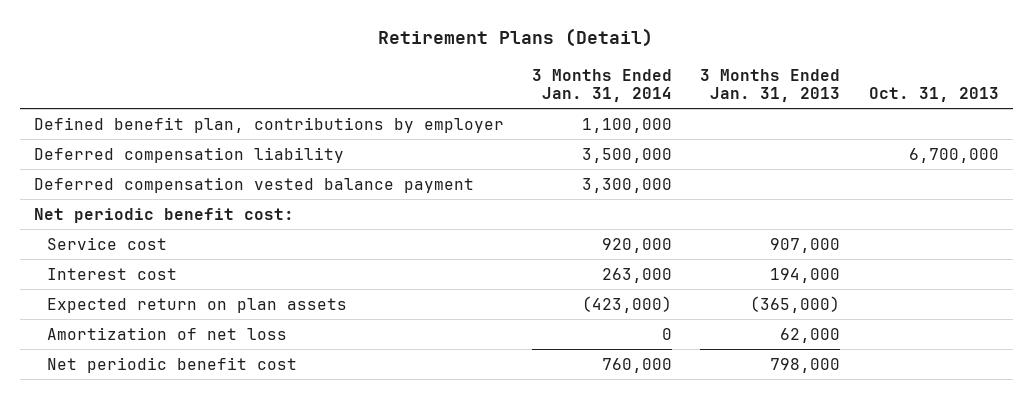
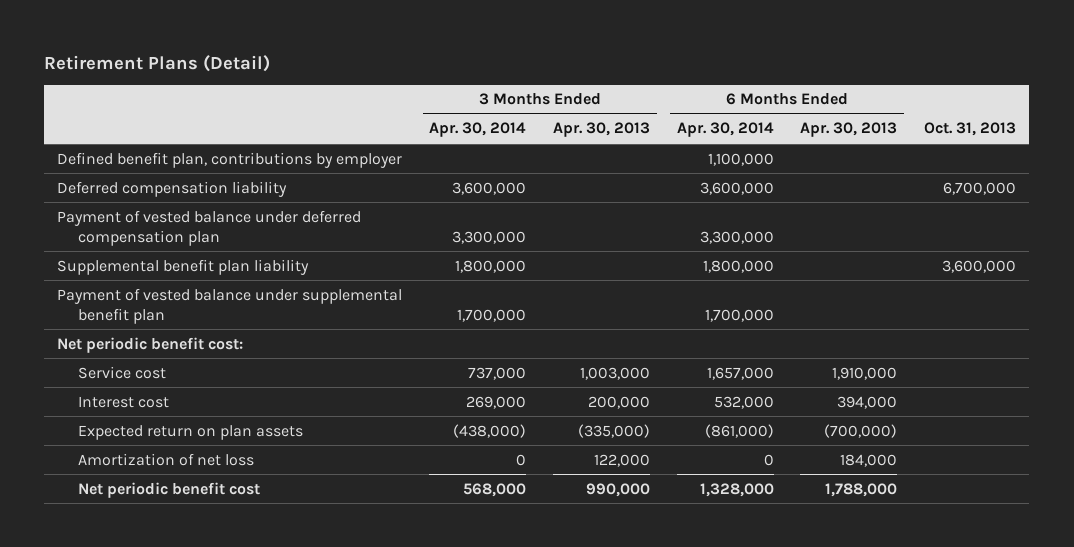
- | 3 Months Ended Jan. 31, 2014 | 3 Months Ended Jan. 31, 2013 | Oct. 31, 2013
+ | 3 Months Ended Apr. 30, 2014 | 3 Months Ended Apr. 30, 2013 | 6 Months Ended Apr. 30, 2014 | 6 Months Ended Apr. 30, 2013 | Oct. 31, 2013
- Deferred compensation vested balance payment | 3,300,000 | |
+ Payment of vested balance under deferred compensation plan | 3,300,000 | | 3,300,000 | |
+ Supplemental benefit plan liability | 1,800,000 | | 1,800,000 | | 3,600,000
+ Payment of vested balance under supplemental benefit plan | 1,700,000 | | 1,700,000 | |

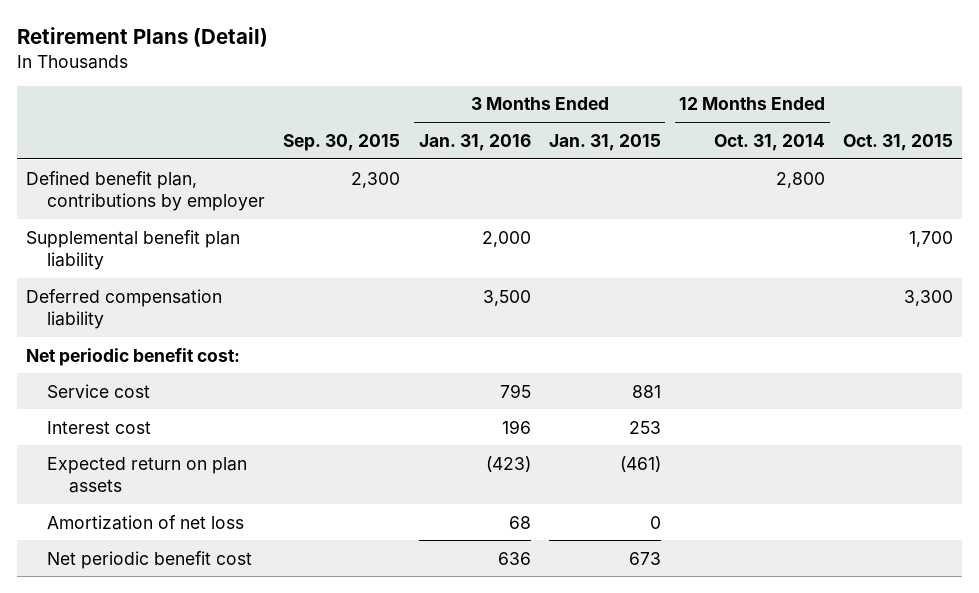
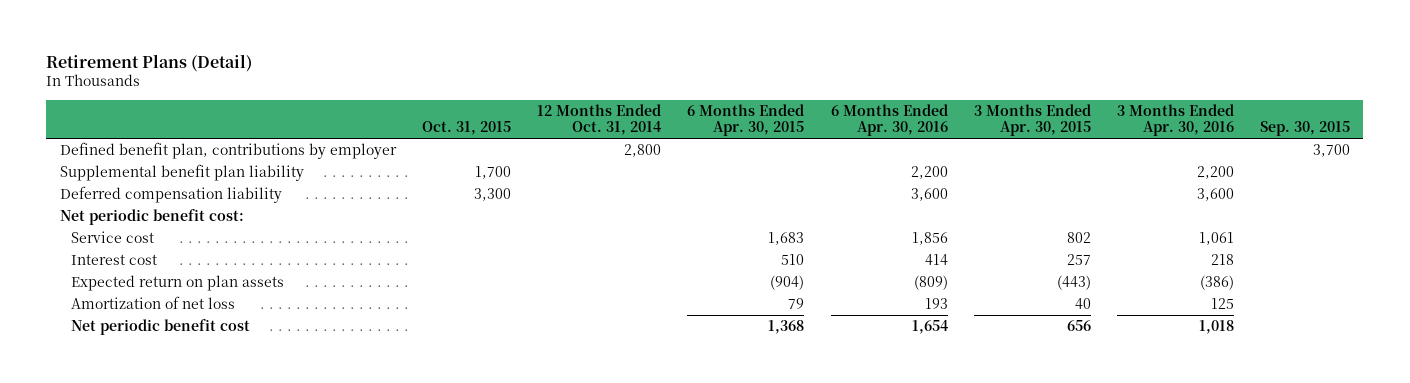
- | Sep. 30, 2015 | 3 Months Ended Jan. 31, 2016 | 3 Months Ended Jan. 31, 2015 | 12 Months Ended Oct. 31, 2014 | Oct. 31, 2015
+ | Oct. 31, 2015 | 12 Months Ended Oct. 31, 2014 | 6 Months Ended Apr. 30, 2015 | 6 Months Ended Apr. 30, 2016 | 3 Months Ended Apr. 30, 2015 | 3 Months Ended Apr. 30, 2016 | Sep. 30, 2015
- Defined benefit plan, contributions by employer | 2,300 | | | 2,800 |
+ Defined benefit plan, contributions by employer | | 2,800 | | | | | 3,700

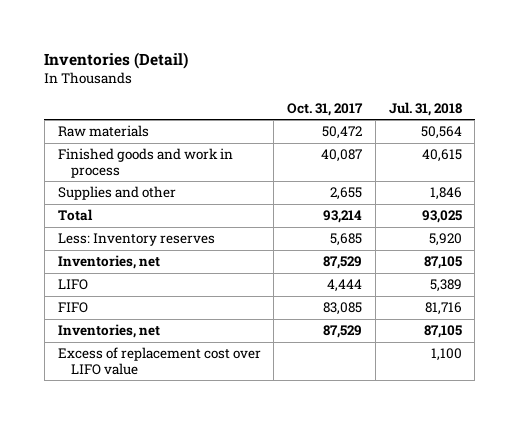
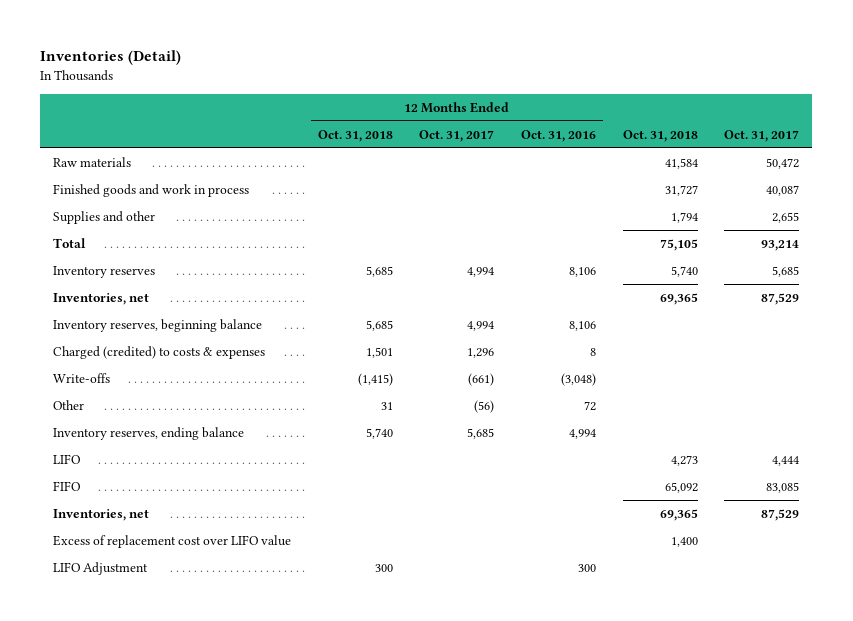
- | Oct. 31, 2017 | Jul. 31, 2018
+ | 12 Months Ended Oct. 31, 2018 | 12 Months Ended Oct. 31, 2017 | 12 Months Ended Oct. 31, 2016 | Oct. 31, 2018 | Oct. 31, 2017
- Less: Inventory reserves | 5,685 | 5,920
+ Inventory reserves | 5,685 | 4,994 | 8,106 | 5,740 | 5,685
+ Inventory reserves, beginning balance | 5,685 | 4,994 | 8,106 | |
+ Charged (credited) to costs & expenses | 1,501 | 1,296 | 8 | |
+ Write-offs | (1,415) | (661) | (3,048) | |
+ Other | 31 | (56) | 72 | |
+ Inventory reserves, ending balance | 5,740 | 5,685 | 4,994 | |
+ LIFO Adjustment | 300 | | 300 | |

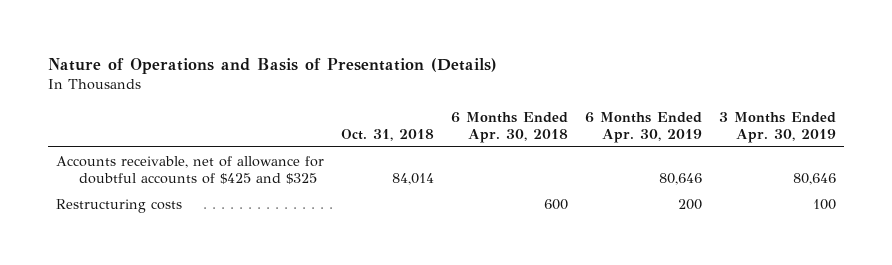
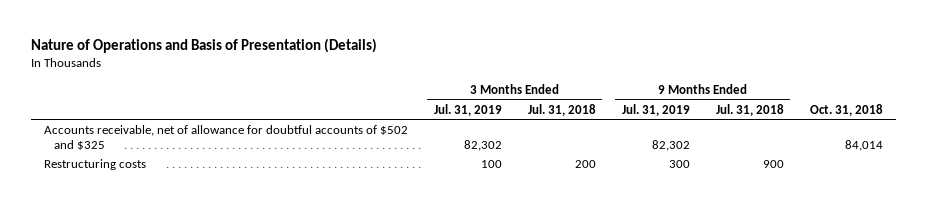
- | Oct. 31, 2018 | 6 Months Ended Apr. 30, 2018 | 6 Months Ended Apr. 30, 2019 | 3 Months Ended Apr. 30, 2019
+ | 3 Months Ended Jul. 31, 2019 | 3 Months Ended Jul. 31, 2018 | 9 Months Ended Jul. 31, 2019 | 9 Months Ended Jul. 31, 2018 | Oct. 31, 2018
- Accounts receivable, net of allowance for doubtful accounts of $425 and $325 | 84,014 | | 80,646 | 80,646
+ Accounts receivable, net of allowance for doubtful accounts of $502 and $325 | 82,302 | | 82,302 | | 84,014

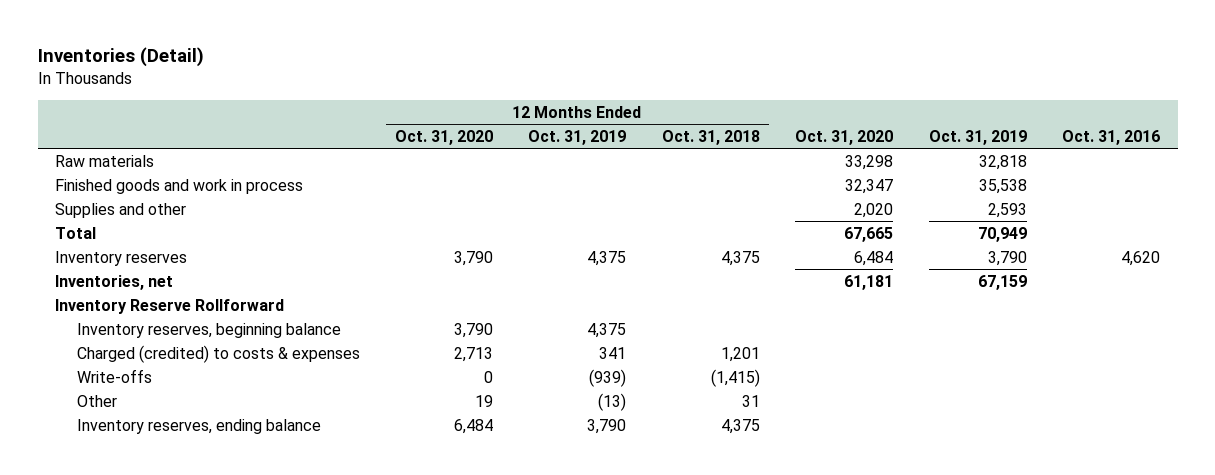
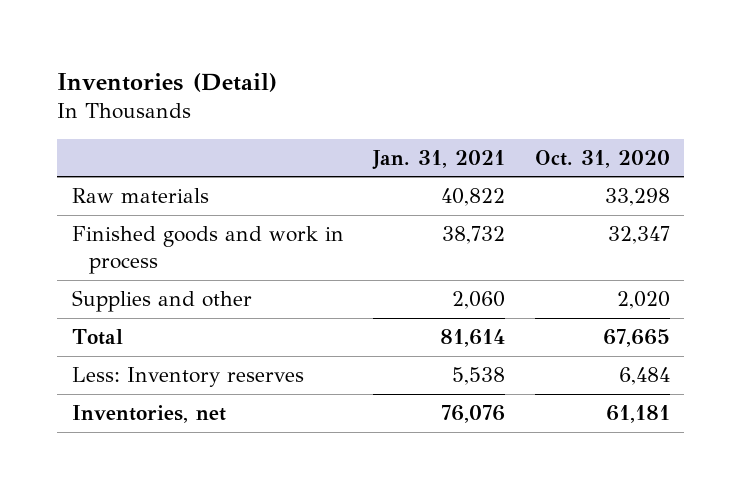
- | 12 Months Ended Oct. 31, 2020 | 12 Months Ended Oct. 31, 2019 | 12 Months Ended Oct. 31, 2018 | Oct. 31, 2020 | Oct. 31, 2019 | Oct. 31, 2016
+ | Jan. 31, 2021 | Oct. 31, 2020
- Inventory reserves | 3,790 | 4,375 | 4,375 | 6,484 | 3,790 | 4,620
+ Less: Inventory reserves | 5,538 | 6,484
- Inventory Reserve Rollforward
- Inventory reserves, beginning balance | 3,790 | 4,375 | | | |
- Charged (credited) to costs & expenses | 2,713 | 341 | 1,201 | | |
- Write-offs | 0 | (939) | (1,415) | | |
- Other | 19 | (13) | 31 | | |
- Inventory reserves, ending balance | 6,484 | 3,790 | 4,375 | | |

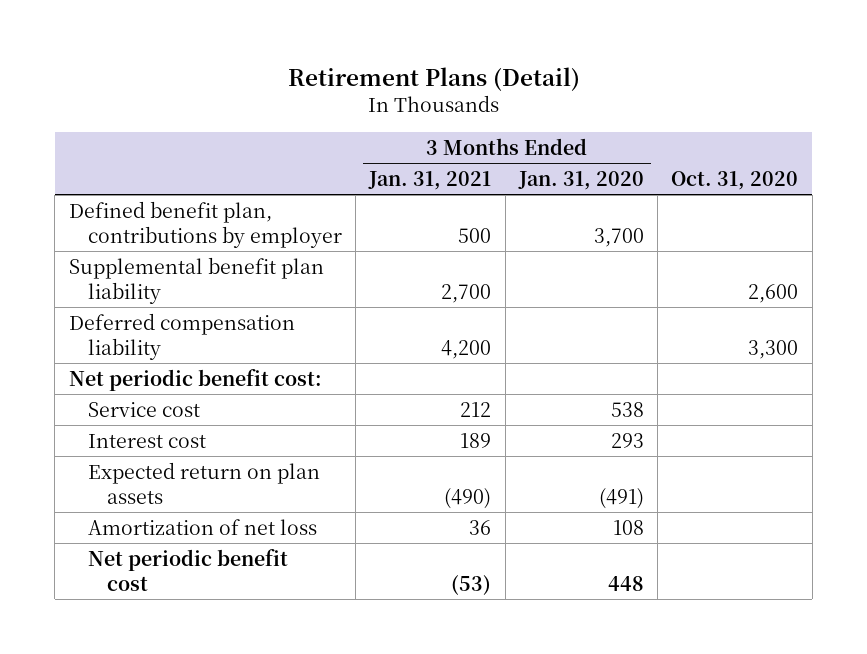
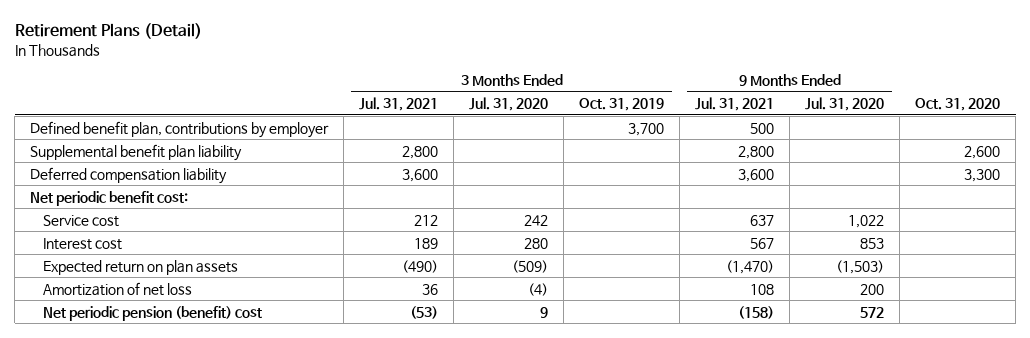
- | 3 Months Ended Jan. 31, 2021 | 3 Months Ended Jan. 31, 2020 | Oct. 31, 2020
+ | 3 Months Ended Jul. 31, 2021 | 3 Months Ended Jul. 31, 2020 | 3 Months Ended Oct. 31, 2019 | 9 Months Ended Jul. 31, 2021 | 9 Months Ended Jul. 31, 2020 | Oct. 31, 2020
- Net periodic benefit cost | (53) | 448 |
+ Net periodic pension (benefit) cost | (53) | 9 | | (158) | 572 |

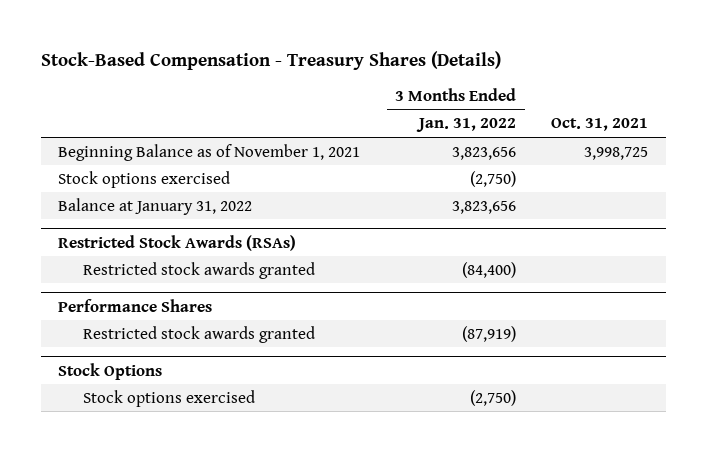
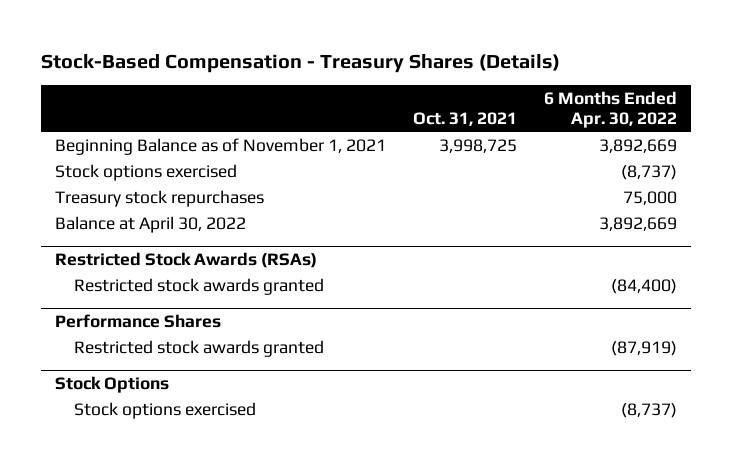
- | 3 Months Ended Jan. 31, 2022 | Oct. 31, 2021
+ | Oct. 31, 2021 | 6 Months Ended Apr. 30, 2022
- Balance at January 31, 2022 | 3,823,656 |
+ Treasury stock repurchases | | 75,000
+ Balance at April 30, 2022 | | 3,892,669

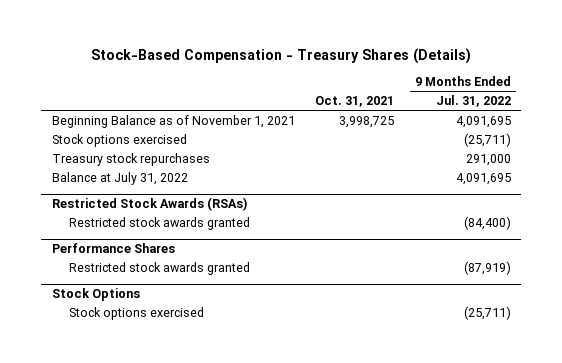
- | Oct. 31, 2021 | 6 Months Ended Apr. 30, 2022
+ | Oct. 31, 2021 | 9 Months Ended Jul. 31, 2022
- Balance at April 30, 2022 | | 3,892,669
+ Balance at July 31, 2022 | | 4,091,695

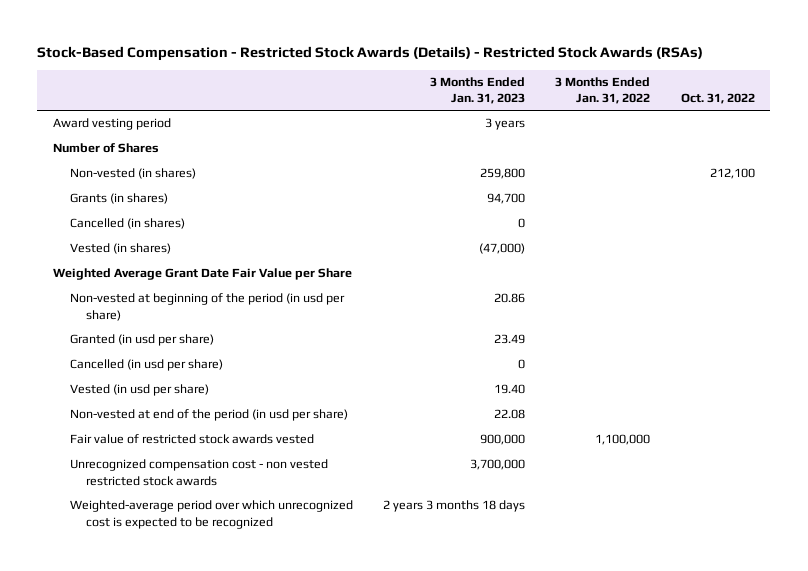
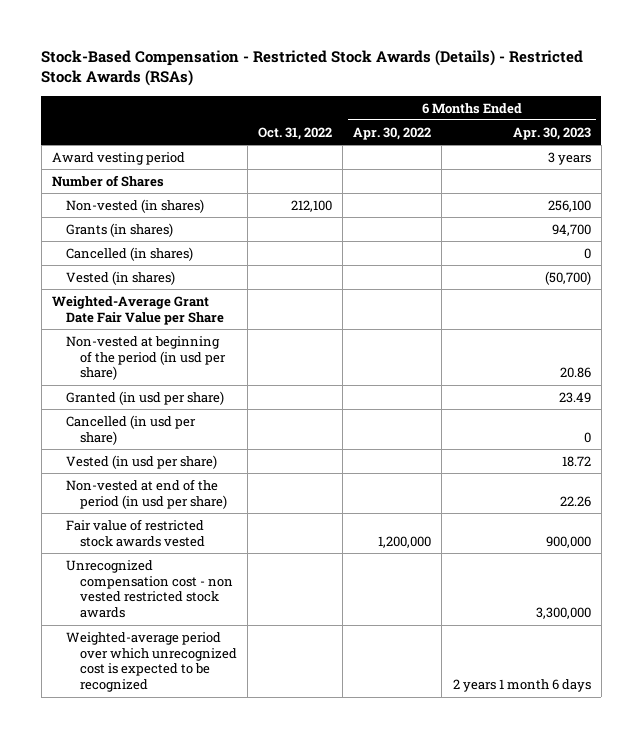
- | 3 Months Ended Jan. 31, 2023 | 3 Months Ended Jan. 31, 2022 | Oct. 31, 2022
+ | Oct. 31, 2022 | 6 Months Ended Apr. 30, 2022 | 6 Months Ended Apr. 30, 2023
- Weighted Average Grant Date Fair Value per Share
+ Weighted-Average Grant Date Fair Value per Share

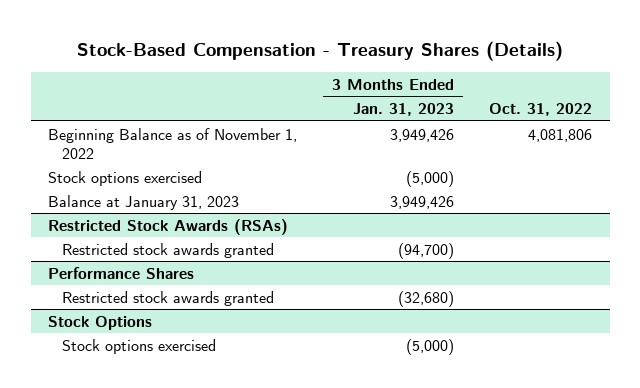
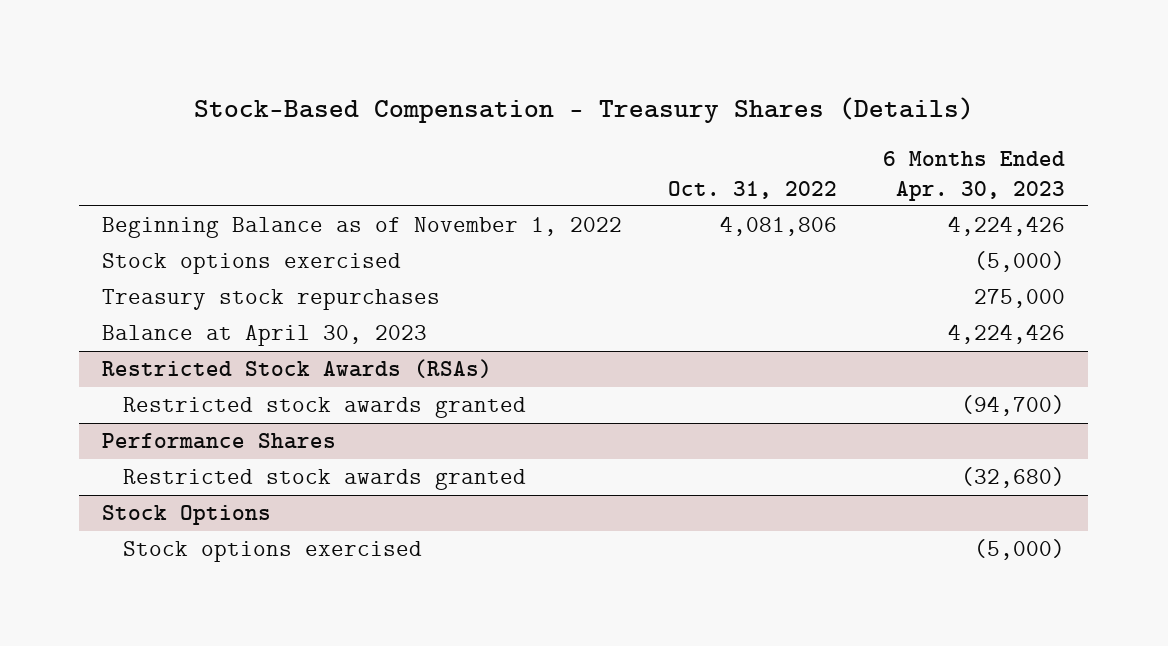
- | 3 Months Ended Jan. 31, 2023 | Oct. 31, 2022
+ | Oct. 31, 2022 | 6 Months Ended Apr. 30, 2023
- Balance at January 31, 2023 | 3,949,426 |
+ Treasury stock repurchases | | 275,000
+ Balance at April 30, 2023 | | 4,224,426

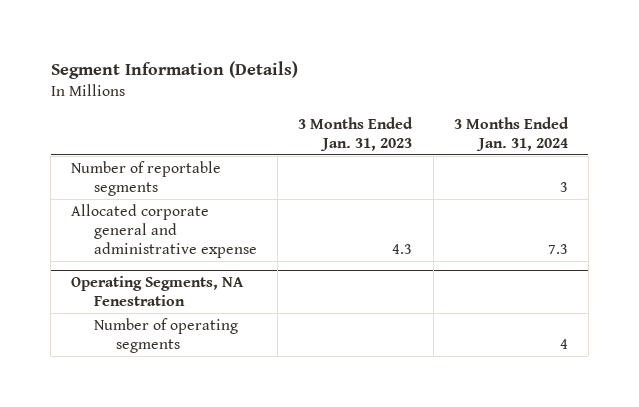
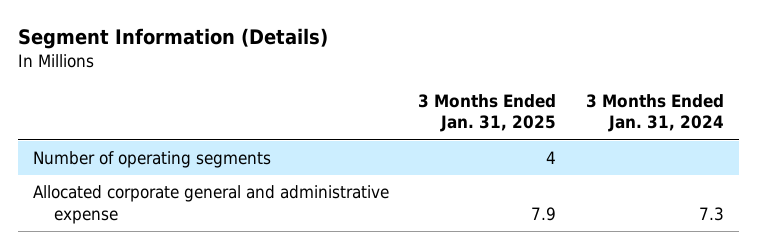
- | 3 Months Ended Jan. 31, 2023 | 3 Months Ended Jan. 31, 2024
+ | 3 Months Ended Jan. 31, 2025 | 3 Months Ended Jan. 31, 2024
- Number of reportable segments | | 3
+ Number of operating segments | 4 |
- Operating Segments, NA Fenestration
- Number of operating segments | | 4

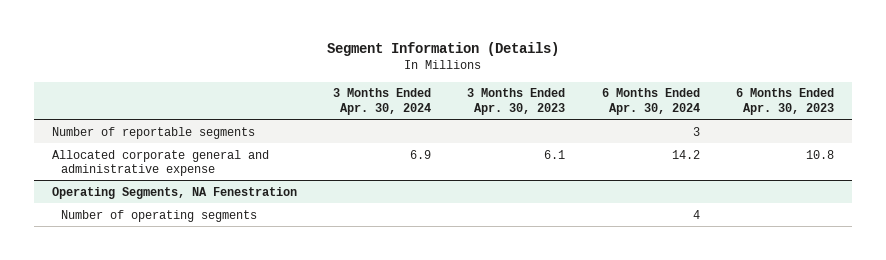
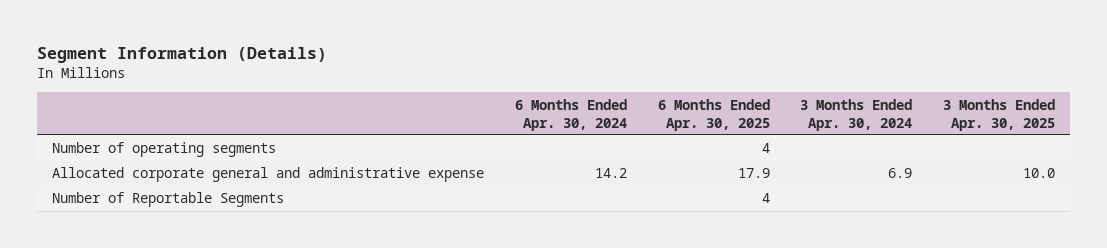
- | 3 Months Ended Apr. 30, 2024 | 3 Months Ended Apr. 30, 2023 | 6 Months Ended Apr. 30, 2024 | 6 Months Ended Apr. 30, 2023
+ | 6 Months Ended Apr. 30, 2024 | 6 Months Ended Apr. 30, 2025 | 3 Months Ended Apr. 30, 2024 | 3 Months Ended Apr. 30, 2025
- Number of reportable segments | | | 3 |
+ Number of operating segments | | 4 | |
- Operating Segments, NA Fenestration
- Number of operating segments | | | 4 |
+ Number of Reportable Segments | | 4 | |

